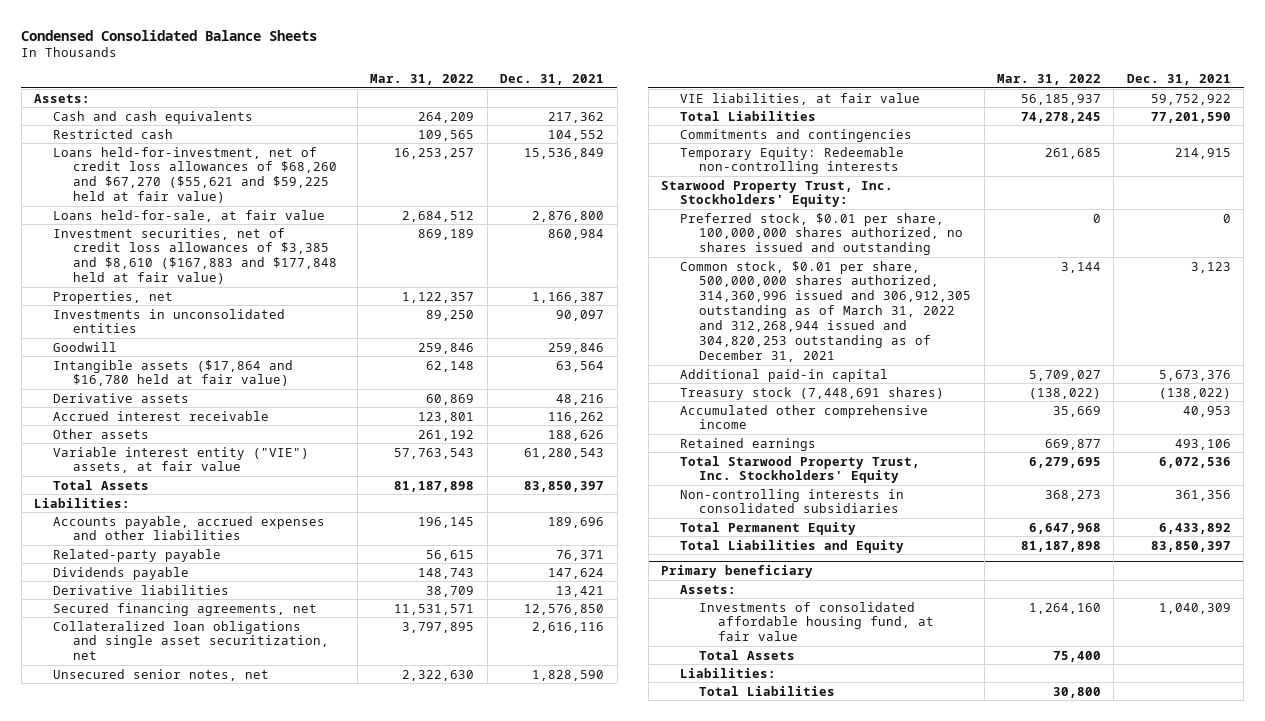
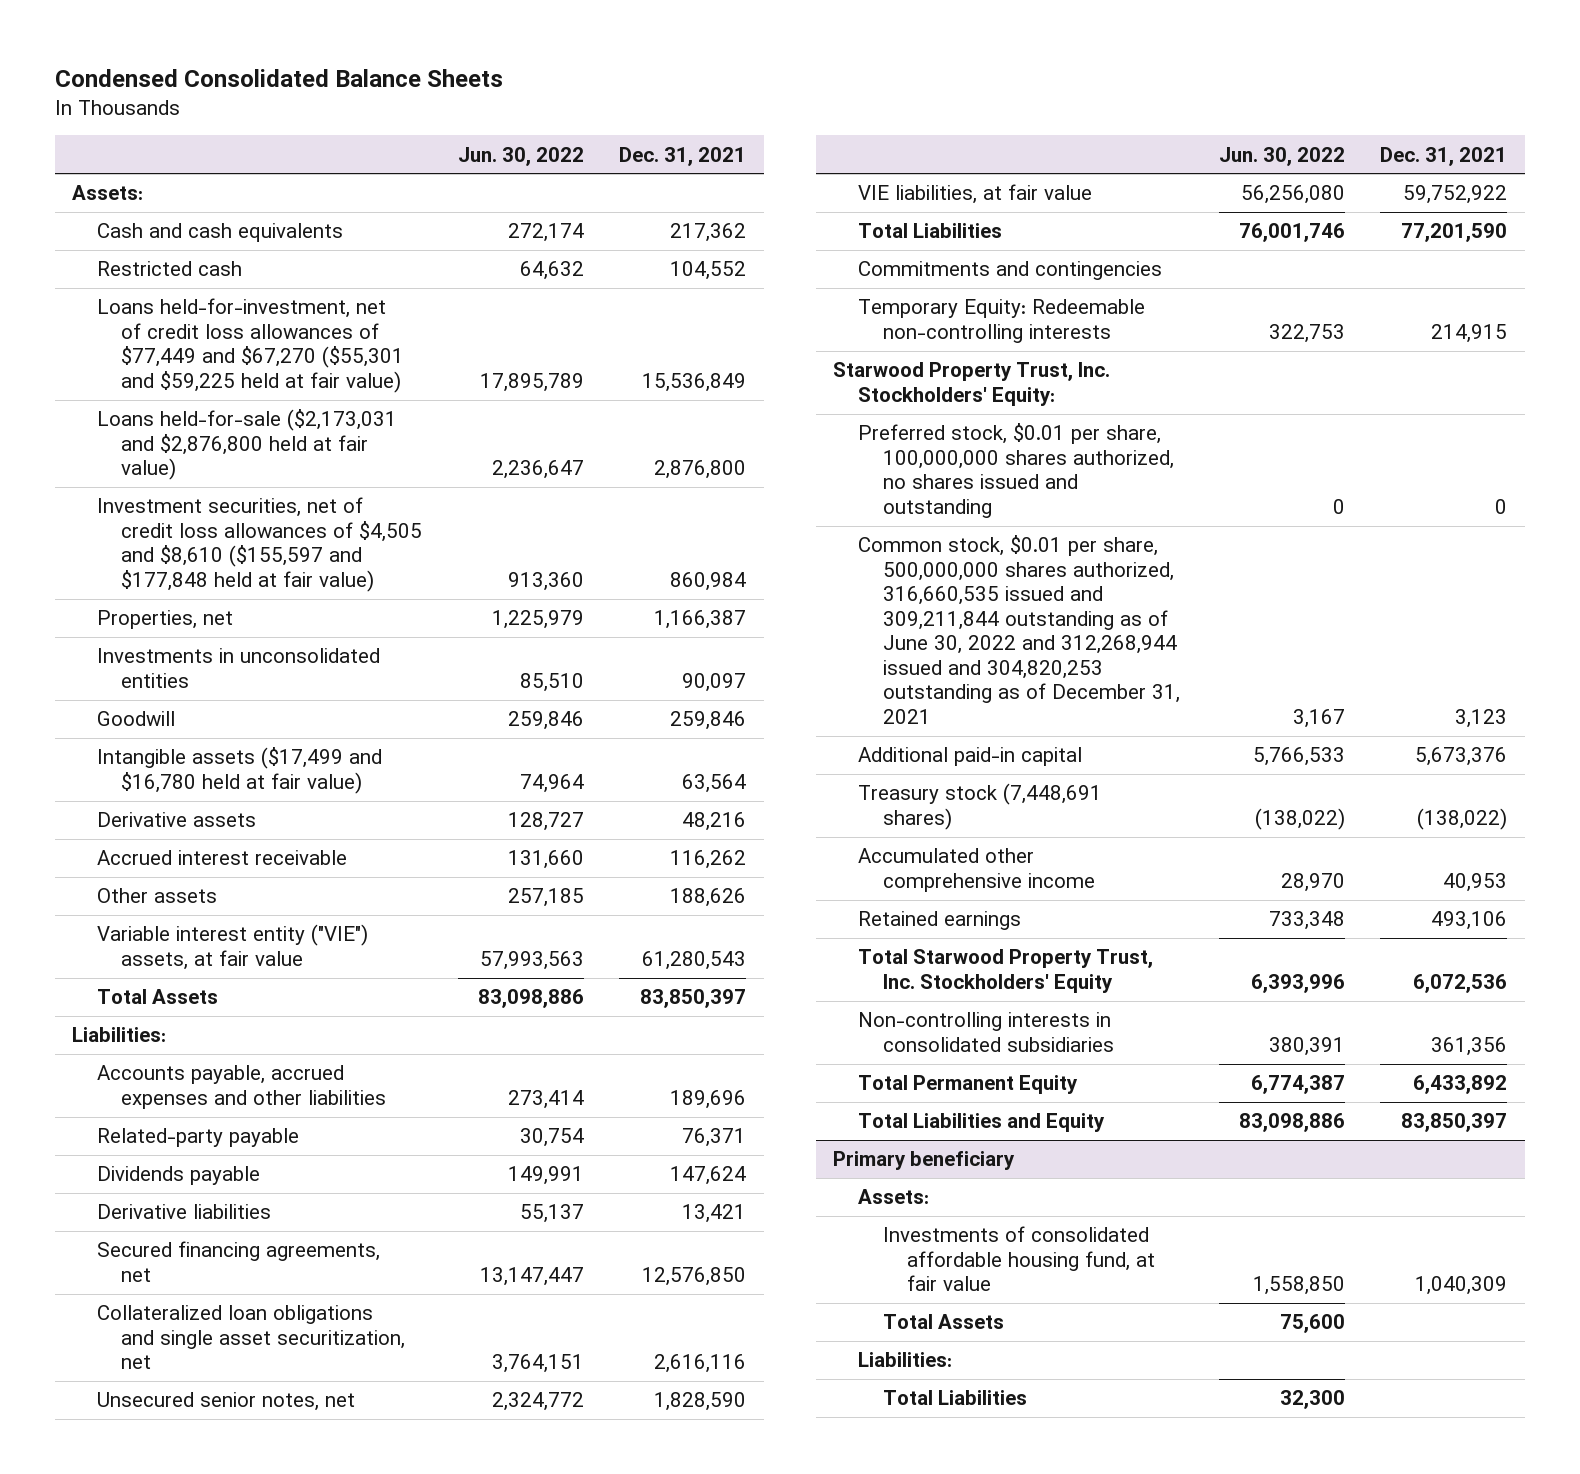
- | Mar. 31, 2022 | Dec. 31, 2021
+ | Jun. 30, 2022 | Dec. 31, 2021
- Loans held-for-investment, net of credit loss allowances of $68,260 and $67,270 ($55,621 and $59,225 held at fair value) | 16,253,257 | 15,536,849
- Loans held-for-sale, at fair value | 2,684,512 | 2,876,800
- Investment securities, net of credit loss allowances of $3,385 and $8,610 ($167,883 and $177,848 held at fair value) | 869,189 | 860,984
+ Loans held-for-investment, net of credit loss allowances of $77,449 and $67,270 ($55,301 and $59,225 held at fair value) | 17,895,789 | 15,536,849
+ Loans held-for-sale ($2,173,031 and $2,876,800 held at fair value) | 2,236,647 | 2,876,800
+ Investment securities, net of credit loss allowances of $4,505 and $8,610 ($155,597 and $177,848 held at fair value) | 913,360 | 860,984
- Intangible assets ($17,864 and $16,780 held at fair value) | 62,148 | 63,564
+ Intangible assets ($17,499 and $16,780 held at fair value) | 74,964 | 63,564
- Common stock, $0.01 per share, 500,000,000 shares authorized, 314,360,996 issued and 306,912,305 outstanding as of March 31, 2022 and 312,268,944 issued and 304,820,253 outstanding as of December 31, 2021 | 3,144 | 3,123
+ Common stock, $0.01 per share, 500,000,000 shares authorized, 316,660,535 issued and 309,211,844 outstanding as of June 30, 2022 and 312,268,944 issued and 304,820,253 outstanding as of December 31, 2021 | 3,167 | 3,123

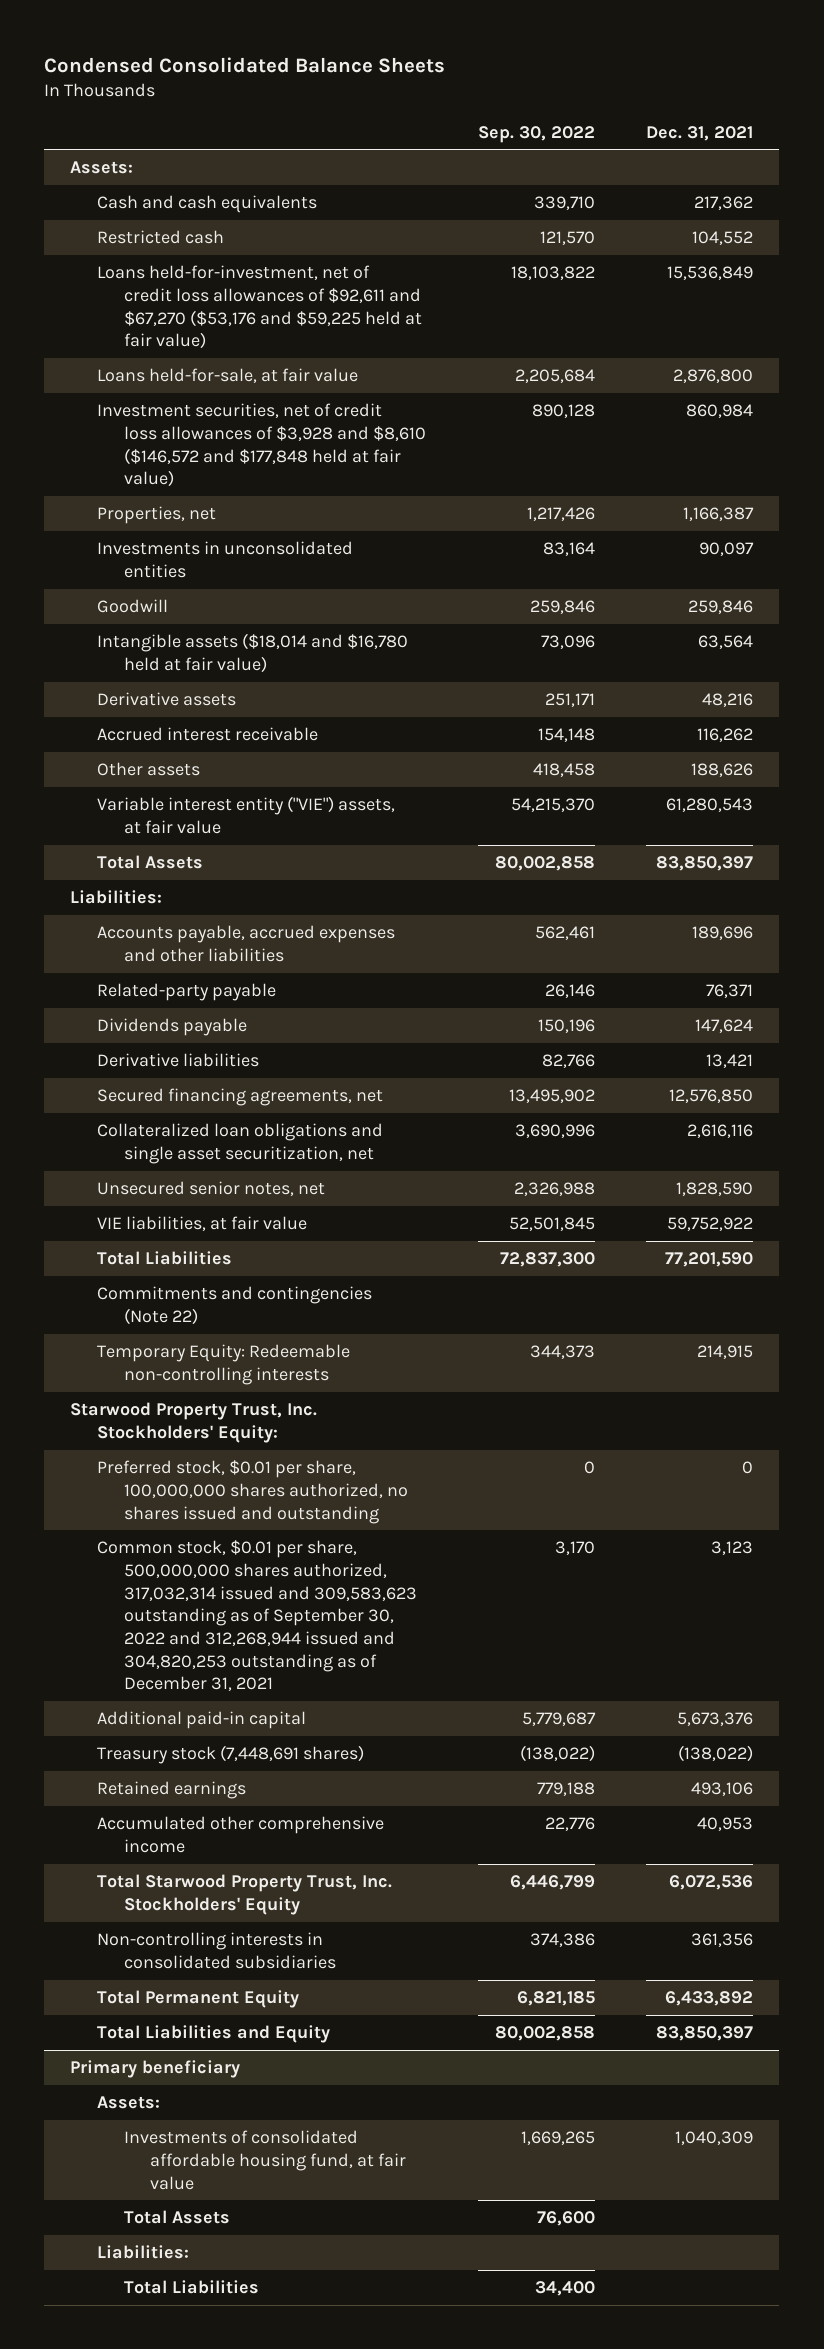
- | Jun. 30, 2022 | Dec. 31, 2021
+ | Sep. 30, 2022 | Dec. 31, 2021
- Loans held-for-investment, net of credit loss allowances of $77,449 and $67,270 ($55,301 and $59,225 held at fair value) | 17,895,789 | 15,536,849
- Loans held-for-sale ($2,173,031 and $2,876,800 held at fair value) | 2,236,647 | 2,876,800
- Investment securities, net of credit loss allowances of $4,505 and $8,610 ($155,597 and $177,848 held at fair value) | 913,360 | 860,984
+ Loans held-for-investment, net of credit loss allowances of $92,611 and $67,270 ($53,176 and $59,225 held at fair value) | 18,103,822 | 15,536,849
+ Loans held-for-sale, at fair value | 2,205,684 | 2,876,800
+ Investment securities, net of credit loss allowances of $3,928 and $8,610 ($146,572 and $177,848 held at fair value) | 890,128 | 860,984
- Intangible assets ($17,499 and $16,780 held at fair value) | 74,964 | 63,564
+ Intangible assets ($18,014 and $16,780 held at fair value) | 73,096 | 63,564
- Commitments and contingencies
+ Commitments and contingencies (Note 22)
- Common stock, $0.01 per share, 500,000,000 shares authorized, 316,660,535 issued and 309,211,844 outstanding as of June 30, 2022 and 312,268,944 issued and 304,820,253 outstanding as of December 31, 2021 | 3,167 | 3,123
+ Common stock, $0.01 per share, 500,000,000 shares authorized, 317,032,314 issued and 309,583,623 outstanding as of September 30, 2022 and 312,268,944 issued and 304,820,253 outstanding as of December 31, 2021 | 3,170 | 3,123
moved down: Accumulated other comprehensive income | 22,776 | 40,953

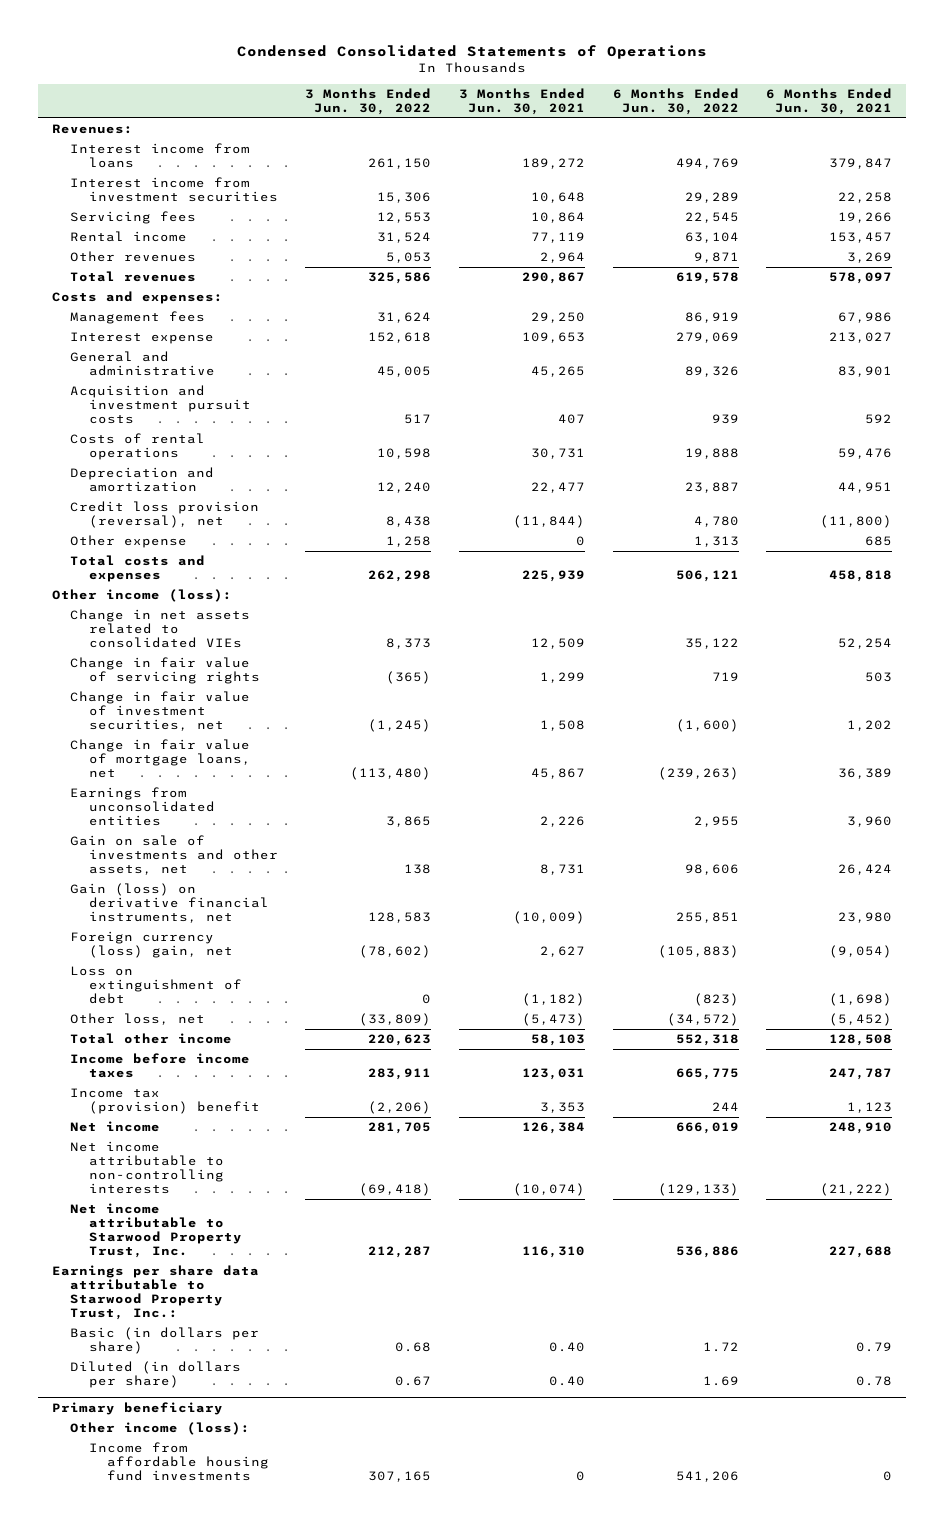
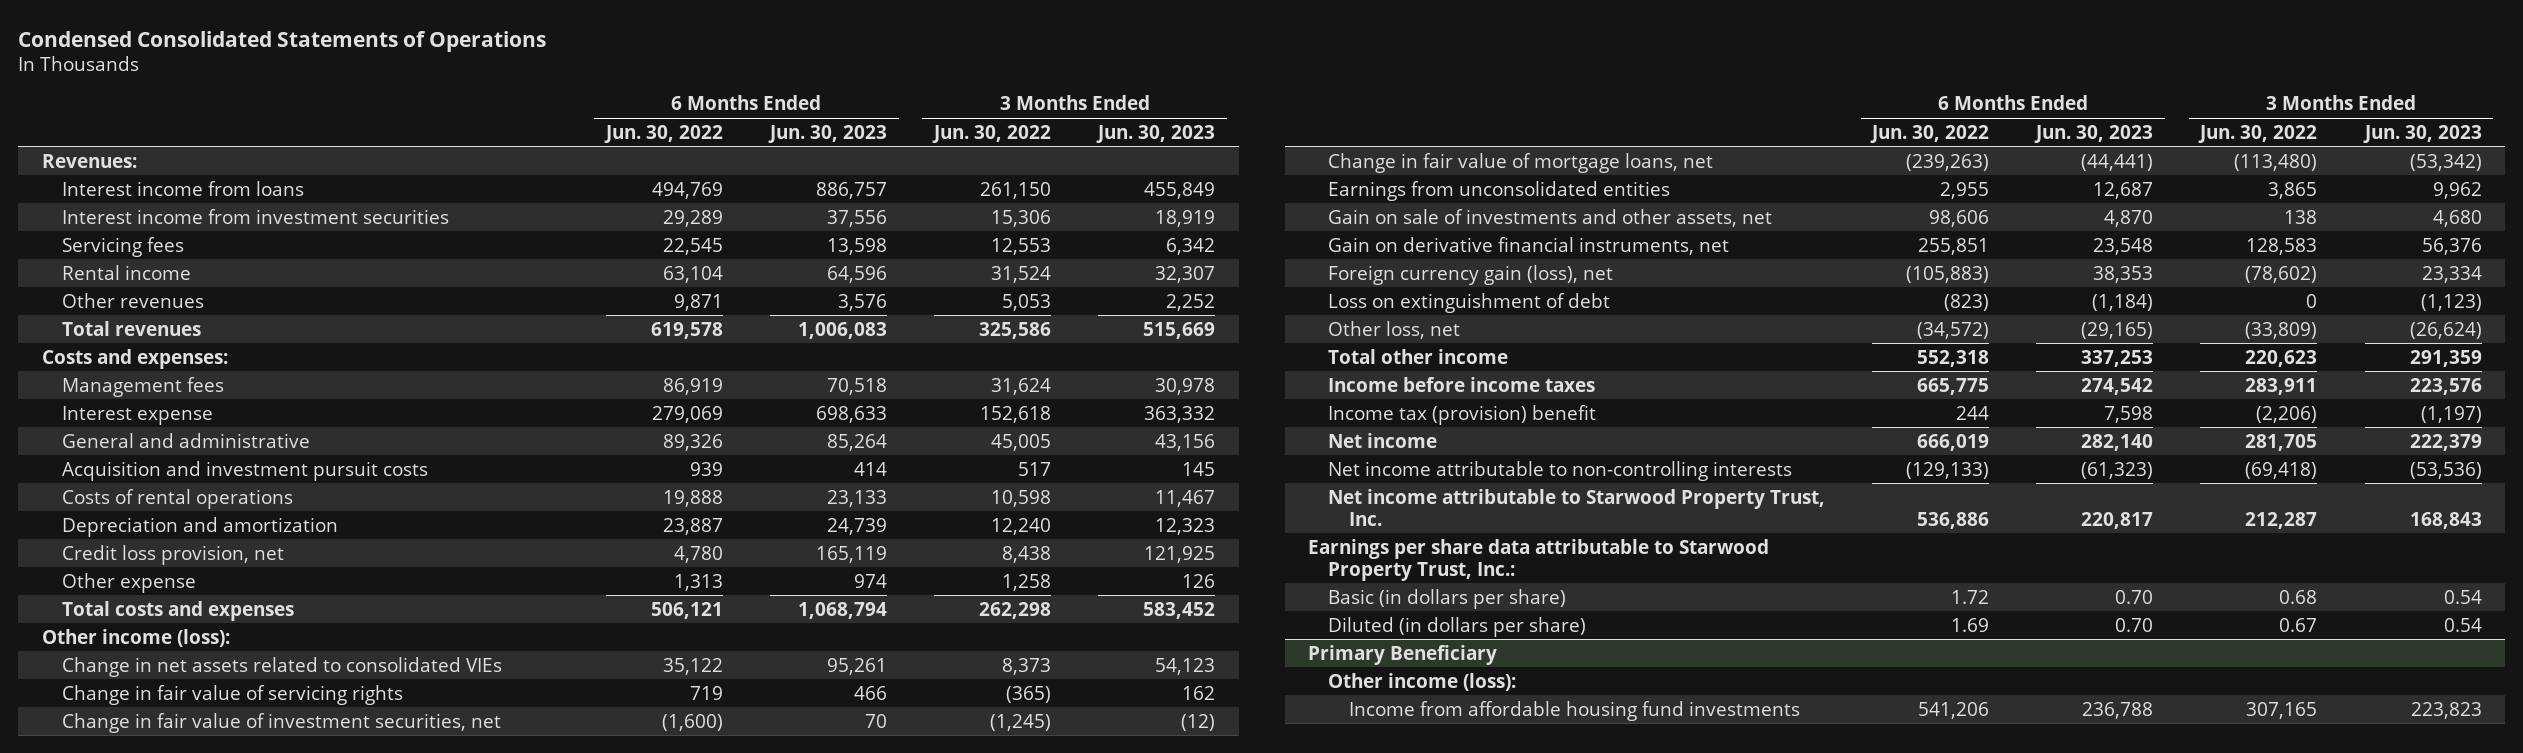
- | 3 Months Ended Jun. 30, 2022 | 3 Months Ended Jun. 30, 2021 | 6 Months Ended Jun. 30, 2022 | 6 Months Ended Jun. 30, 2021
+ | 6 Months Ended Jun. 30, 2022 | 6 Months Ended Jun. 30, 2023 | 3 Months Ended Jun. 30, 2022 | 3 Months Ended Jun. 30, 2023
- Credit loss provision (reversal), net | 8,438 | (11,844) | 4,780 | (11,800)
+ Credit loss provision, net | 4,780 | 165,119 | 8,438 | 121,925
- Gain (loss) on derivative financial instruments, net | 128,583 | (10,009) | 255,851 | 23,980
- Foreign currency (loss) gain, net | (78,602) | 2,627 | (105,883) | (9,054)
+ Gain on derivative financial instruments, net | 255,851 | 23,548 | 128,583 | 56,376
+ Foreign currency gain (loss), net | (105,883) | 38,353 | (78,602) | 23,334
- Primary beneficiary
+ Primary Beneficiary

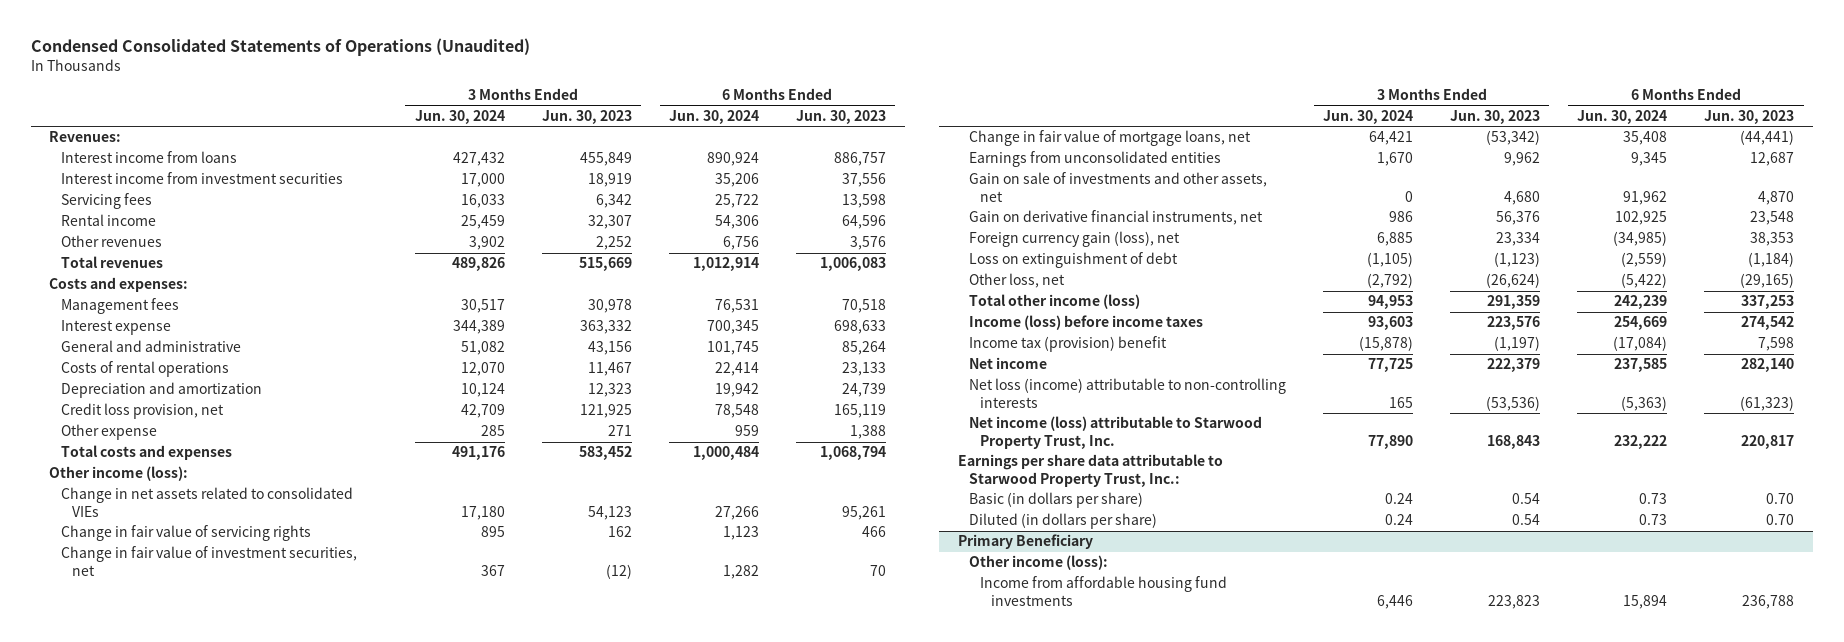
- Condensed Consolidated Statements of Operations
+ Condensed Consolidated Statements of Operations (Unaudited)
- | 6 Months Ended Jun. 30, 2022 | 6 Months Ended Jun. 30, 2023 | 3 Months Ended Jun. 30, 2022 | 3 Months Ended Jun. 30, 2023
+ | 3 Months Ended Jun. 30, 2024 | 3 Months Ended Jun. 30, 2023 | 6 Months Ended Jun. 30, 2024 | 6 Months Ended Jun. 30, 2023
- Acquisition and investment pursuit costs | 939 | 414 | 517 | 145
- Other expense | 1,313 | 974 | 1,258 | 126
+ Other expense | 285 | 271 | 959 | 1,388
- Total other income | 552,318 | 337,253 | 220,623 | 291,359
- Income before income taxes | 665,775 | 274,542 | 283,911 | 223,576
+ Total other income (loss) | 94,953 | 291,359 | 242,239 | 337,253
+ Income (loss) before income taxes | 93,603 | 223,576 | 254,669 | 274,542
- Net income attributable to non-controlling interests | (129,133) | (61,323) | (69,418) | (53,536)
- Net income attributable to Starwood Property Trust, Inc. | 536,886 | 220,817 | 212,287 | 168,843
+ Net loss (income) attributable to non-controlling interests | 165 | (53,536) | (5,363) | (61,323)
+ Net income (loss) attributable to Starwood Property Trust, Inc. | 77,890 | 168,843 | 232,222 | 220,817

